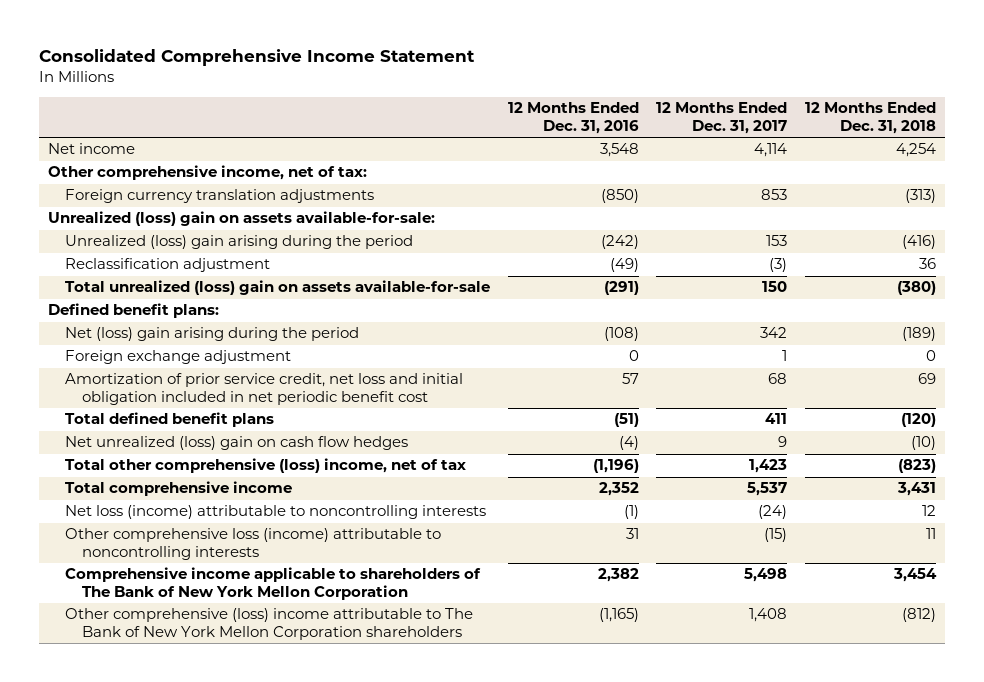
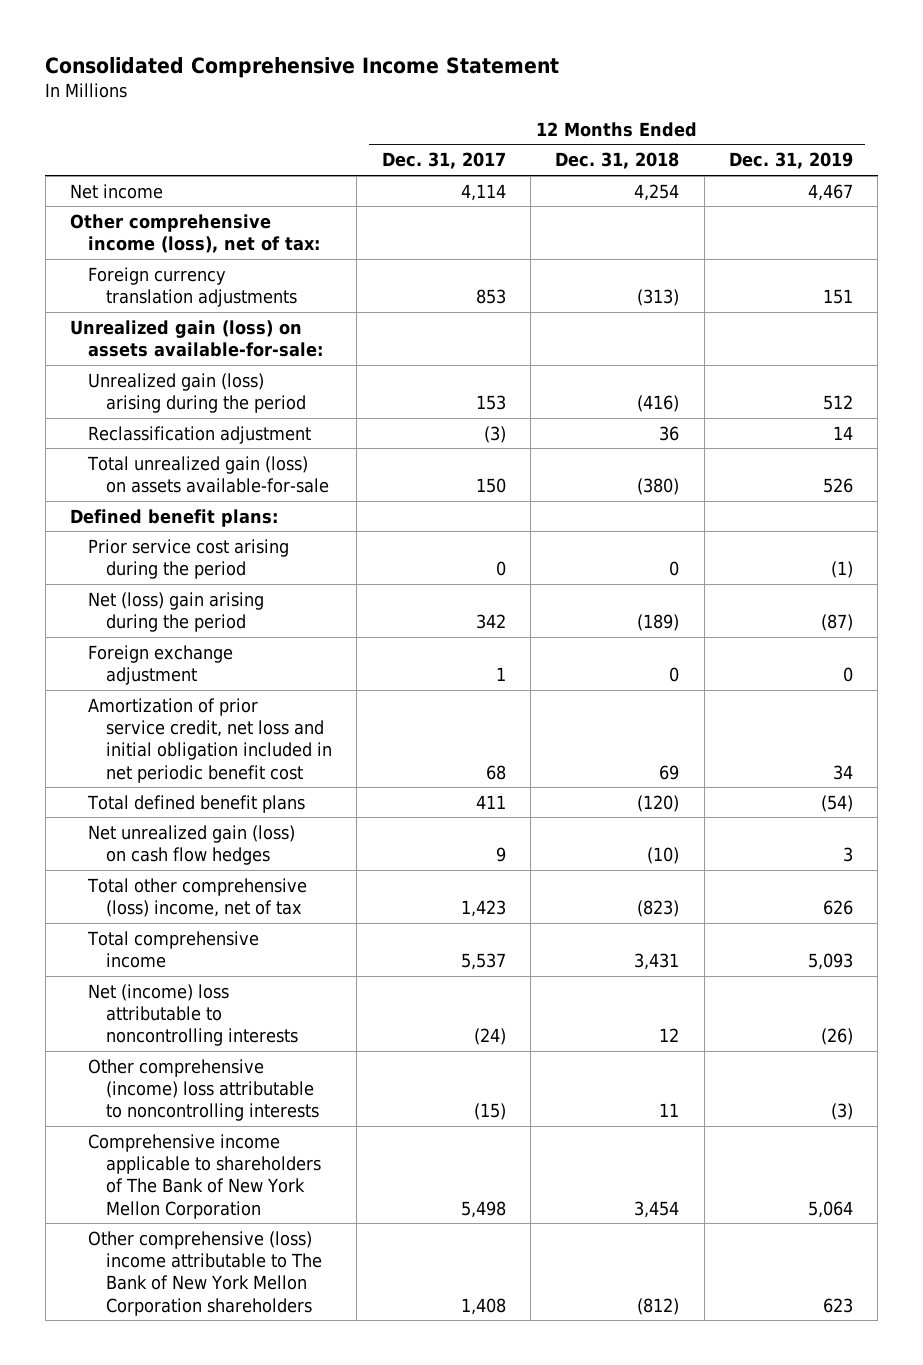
- | 12 Months Ended Dec. 31, 2016 | 12 Months Ended Dec. 31, 2017 | 12 Months Ended Dec. 31, 2018
+ | 12 Months Ended Dec. 31, 2017 | 12 Months Ended Dec. 31, 2018 | 12 Months Ended Dec. 31, 2019
- Other comprehensive income, net of tax:
+ Other comprehensive income (loss), net of tax:
- Unrealized (loss) gain on assets available-for-sale:
- Unrealized (loss) gain arising during the period | (242) | 153 | (416)
+ Unrealized gain (loss) on assets available-for-sale:
+ Unrealized gain (loss) arising during the period | 153 | (416) | 512
- Total unrealized (loss) gain on assets available-for-sale | (291) | 150 | (380)
+ Total unrealized gain (loss) on assets available-for-sale | 150 | (380) | 526
+ Prior service cost arising during the period | 0 | 0 | (1)
- Net unrealized (loss) gain on cash flow hedges | (4) | 9 | (10)
+ Net unrealized gain (loss) on cash flow hedges | 9 | (10) | 3
- Net loss (income) attributable to noncontrolling interests | (1) | (24) | 12
- Other comprehensive loss (income) attributable to noncontrolling interests | 31 | (15) | 11
+ Net (income) loss attributable to noncontrolling interests | (24) | 12 | (26)
+ Other comprehensive (income) loss attributable to noncontrolling interests | (15) | 11 | (3)

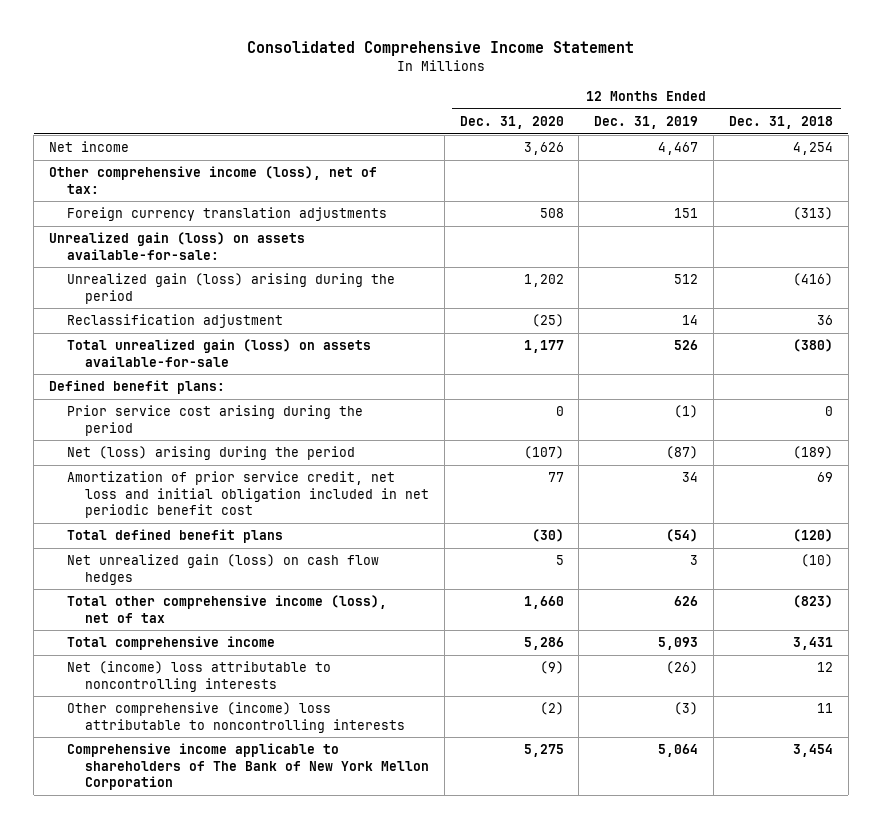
- | 12 Months Ended Dec. 31, 2017 | 12 Months Ended Dec. 31, 2018 | 12 Months Ended Dec. 31, 2019
+ | 12 Months Ended Dec. 31, 2020 | 12 Months Ended Dec. 31, 2019 | 12 Months Ended Dec. 31, 2018
- Net (loss) gain arising during the period | 342 | (189) | (87)
- Foreign exchange adjustment | 1 | 0 | 0
+ Net (loss) arising during the period | (107) | (87) | (189)
- Total other comprehensive (loss) income, net of tax | 1,423 | (823) | 626
+ Total other comprehensive income (loss), net of tax | 1,660 | 626 | (823)
- Other comprehensive (loss) income attributable to The Bank of New York Mellon Corporation shareholders | 1,408 | (812) | 623

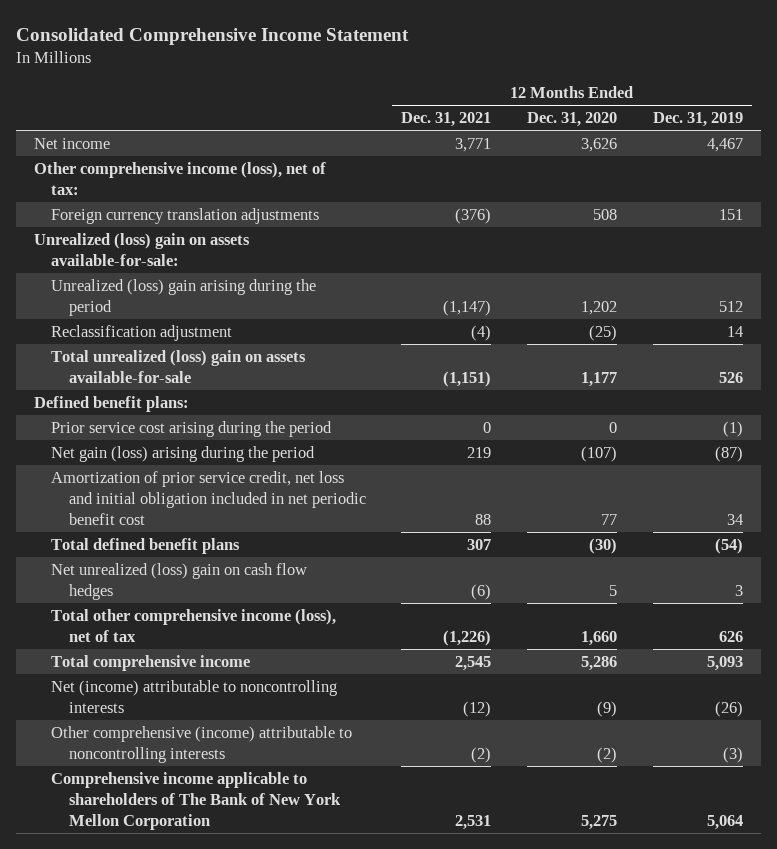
- | 12 Months Ended Dec. 31, 2020 | 12 Months Ended Dec. 31, 2019 | 12 Months Ended Dec. 31, 2018
+ | 12 Months Ended Dec. 31, 2021 | 12 Months Ended Dec. 31, 2020 | 12 Months Ended Dec. 31, 2019
- Unrealized gain (loss) on assets available-for-sale:
- Unrealized gain (loss) arising during the period | 1,202 | 512 | (416)
+ Unrealized (loss) gain on assets available-for-sale:
+ Unrealized (loss) gain arising during the period | (1,147) | 1,202 | 512
- Total unrealized gain (loss) on assets available-for-sale | 1,177 | 526 | (380)
+ Total unrealized (loss) gain on assets available-for-sale | (1,151) | 1,177 | 526
- Net (loss) arising during the period | (107) | (87) | (189)
+ Net gain (loss) arising during the period | 219 | (107) | (87)
- Net unrealized gain (loss) on cash flow hedges | 5 | 3 | (10)
+ Net unrealized (loss) gain on cash flow hedges | (6) | 5 | 3
- Net (income) loss attributable to noncontrolling interests | (9) | (26) | 12
- Other comprehensive (income) loss attributable to noncontrolling interests | (2) | (3) | 11
+ Net (income) attributable to noncontrolling interests | (12) | (9) | (26)
+ Other comprehensive (income) attributable to noncontrolling interests | (2) | (2) | (3)

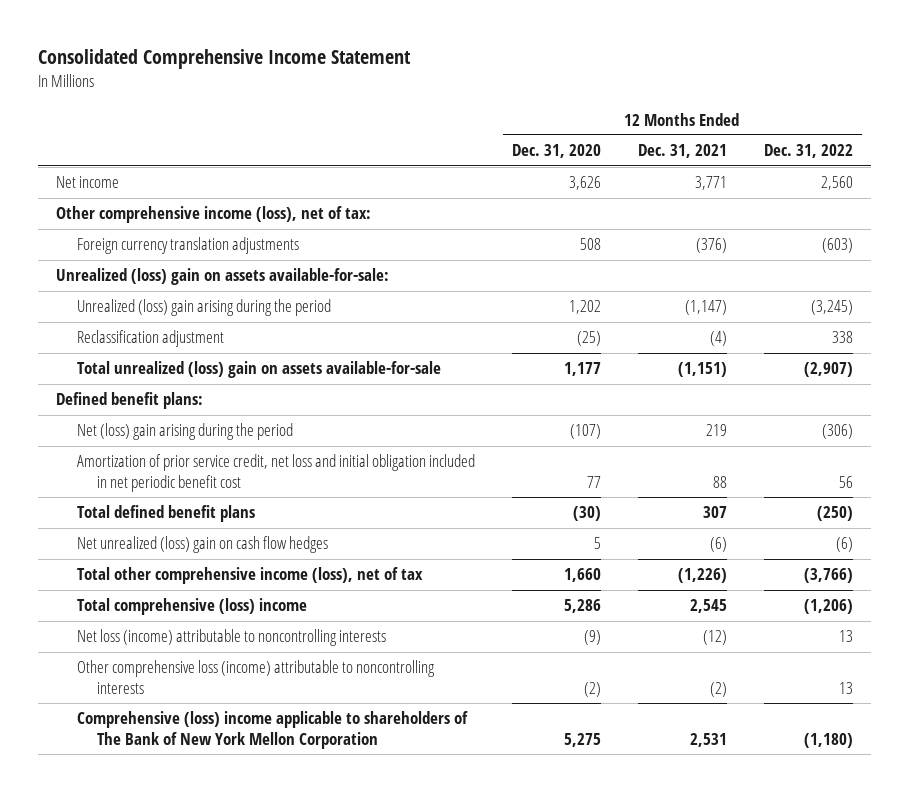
- | 12 Months Ended Dec. 31, 2021 | 12 Months Ended Dec. 31, 2020 | 12 Months Ended Dec. 31, 2019
+ | 12 Months Ended Dec. 31, 2020 | 12 Months Ended Dec. 31, 2021 | 12 Months Ended Dec. 31, 2022
- Prior service cost arising during the period | 0 | 0 | (1)
- Net gain (loss) arising during the period | 219 | (107) | (87)
+ Net (loss) gain arising during the period | (107) | 219 | (306)
- Total comprehensive income | 2,545 | 5,286 | 5,093
- Net (income) attributable to noncontrolling interests | (12) | (9) | (26)
- Other comprehensive (income) attributable to noncontrolling interests | (2) | (2) | (3)
- Comprehensive income applicable to shareholders of The Bank of New York Mellon Corporation | 2,531 | 5,275 | 5,064
+ Total comprehensive (loss) income | 5,286 | 2,545 | (1,206)
+ Net loss (income) attributable to noncontrolling interests | (9) | (12) | 13
+ Other comprehensive loss (income) attributable to noncontrolling interests | (2) | (2) | 13
+ Comprehensive (loss) income applicable to shareholders of The Bank of New York Mellon Corporation | 5,275 | 2,531 | (1,180)

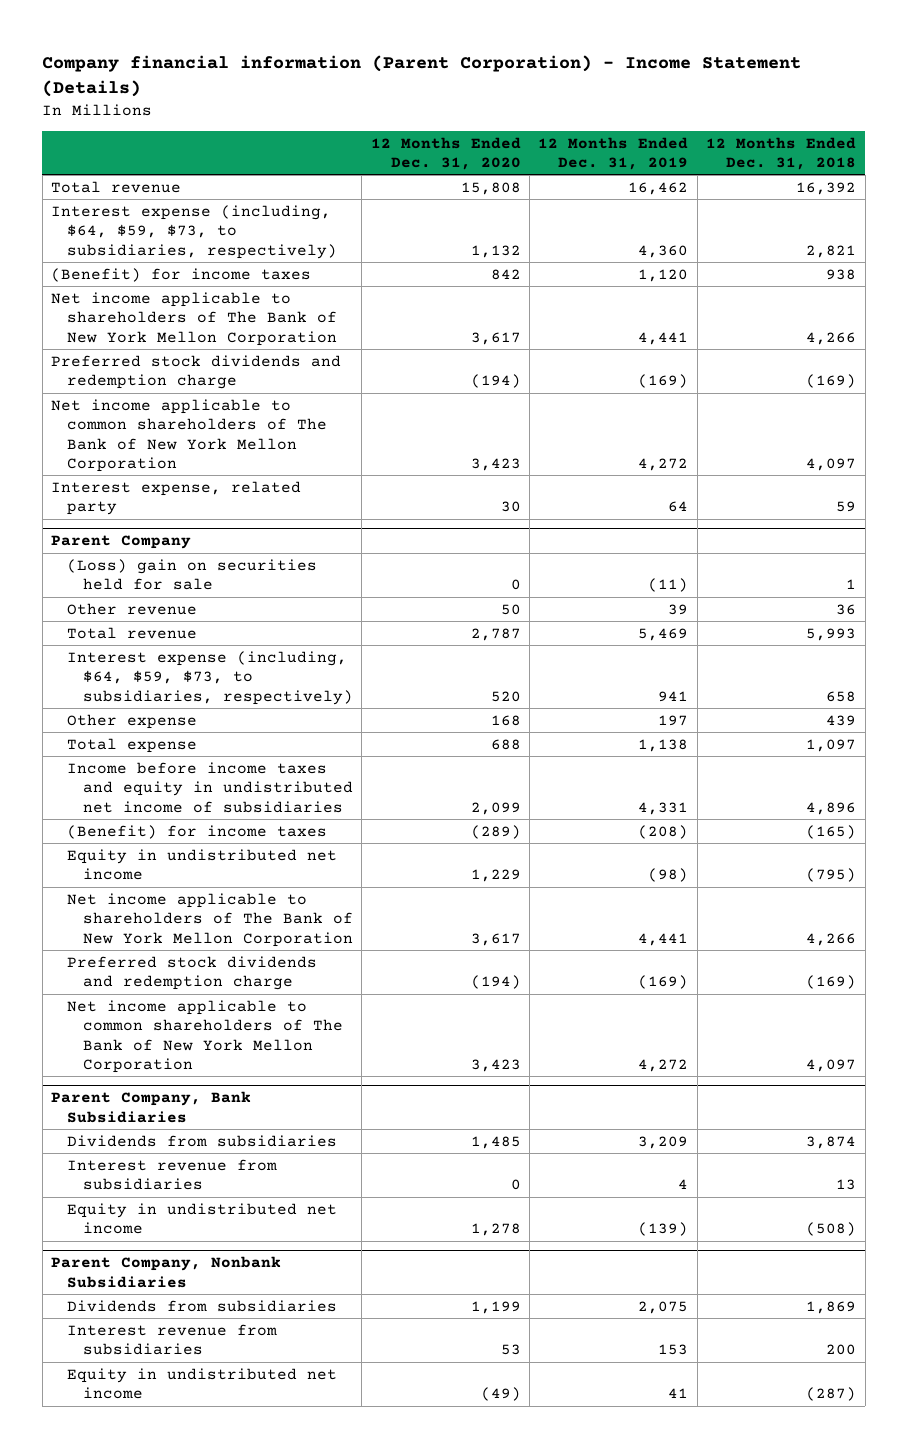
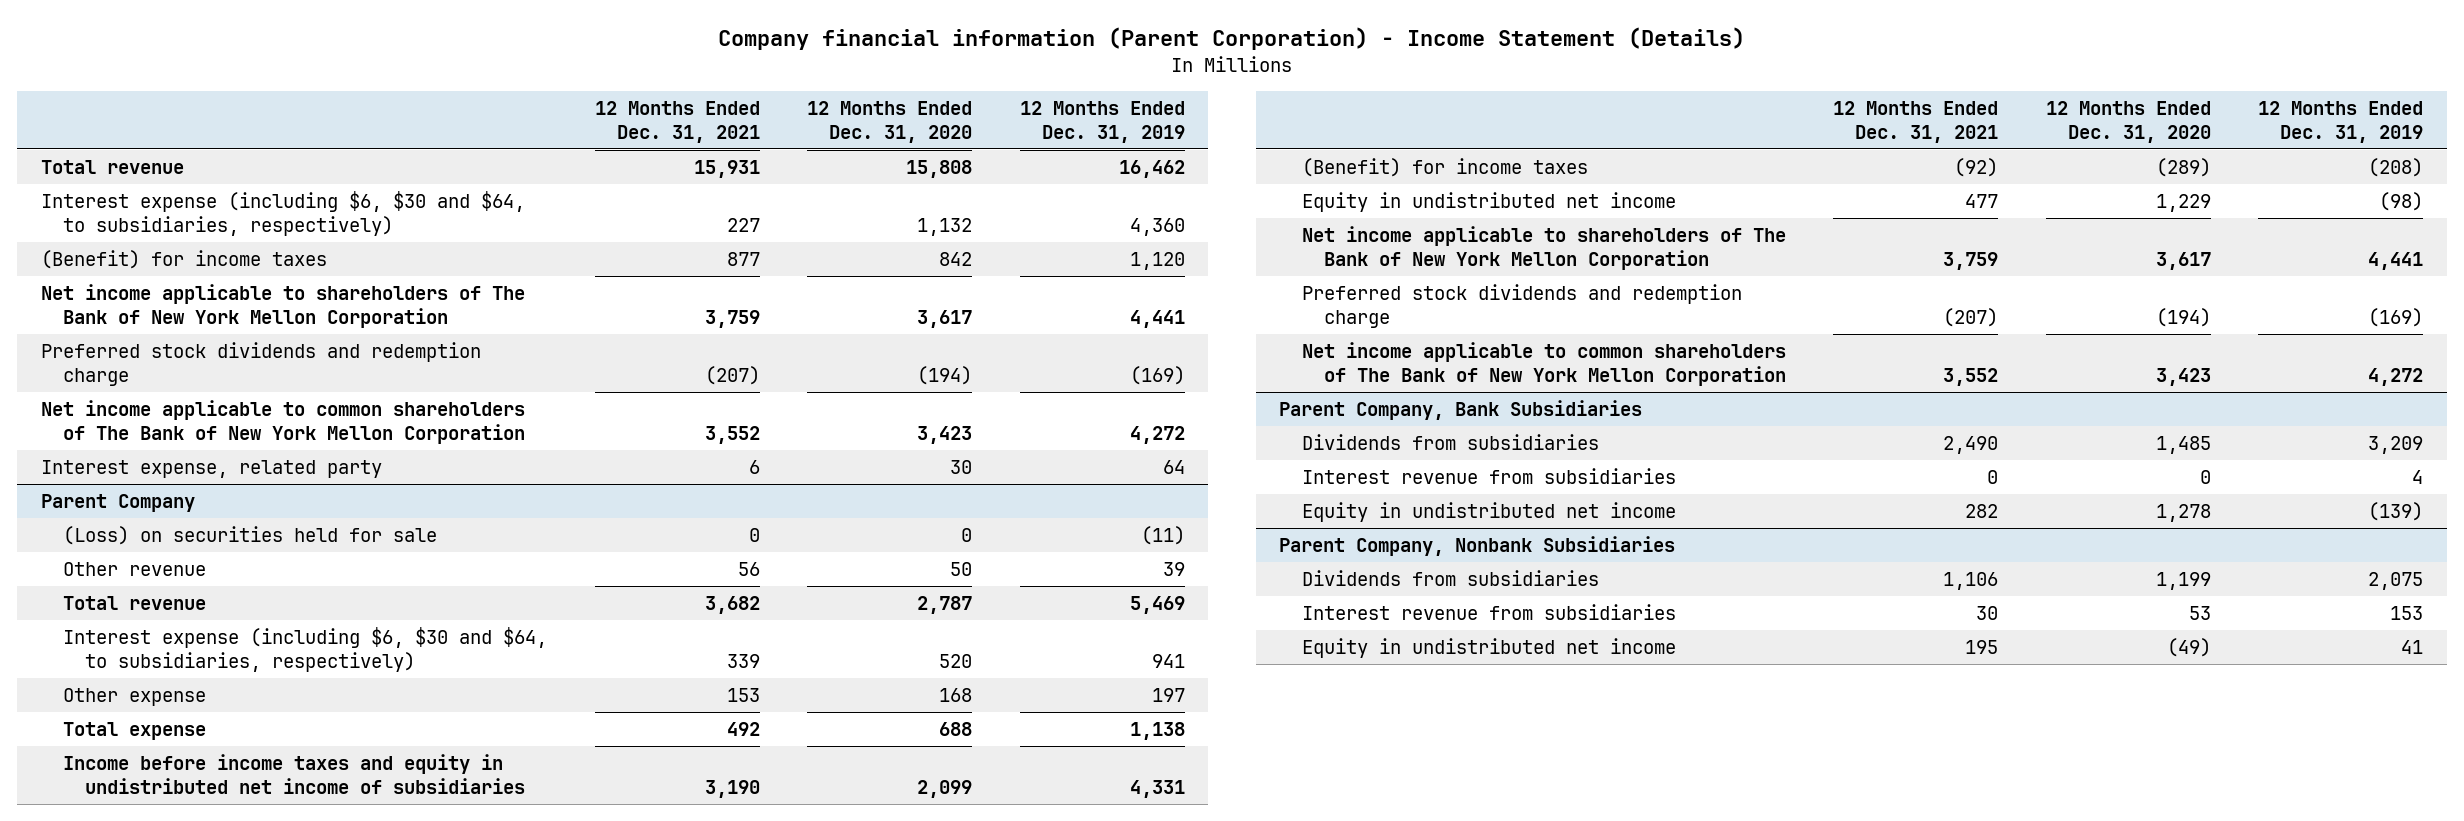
- | 12 Months Ended Dec. 31, 2020 | 12 Months Ended Dec. 31, 2019 | 12 Months Ended Dec. 31, 2018
+ | 12 Months Ended Dec. 31, 2021 | 12 Months Ended Dec. 31, 2020 | 12 Months Ended Dec. 31, 2019
- Interest expense (including, $64, $59, $73, to subsidiaries, respectively) | 1,132 | 4,360 | 2,821
+ Interest expense (including $6, $30 and $64, to subsidiaries, respectively) | 227 | 1,132 | 4,360
@ Parent Company
- (Loss) gain on securities held for sale | 0 | (11) | 1
+ (Loss) on securities held for sale | 0 | 0 | (11)
- Interest expense (including, $64, $59, $73, to subsidiaries, respectively) | 520 | 941 | 658
+ Interest expense (including $6, $30 and $64, to subsidiaries, respectively) | 339 | 520 | 941

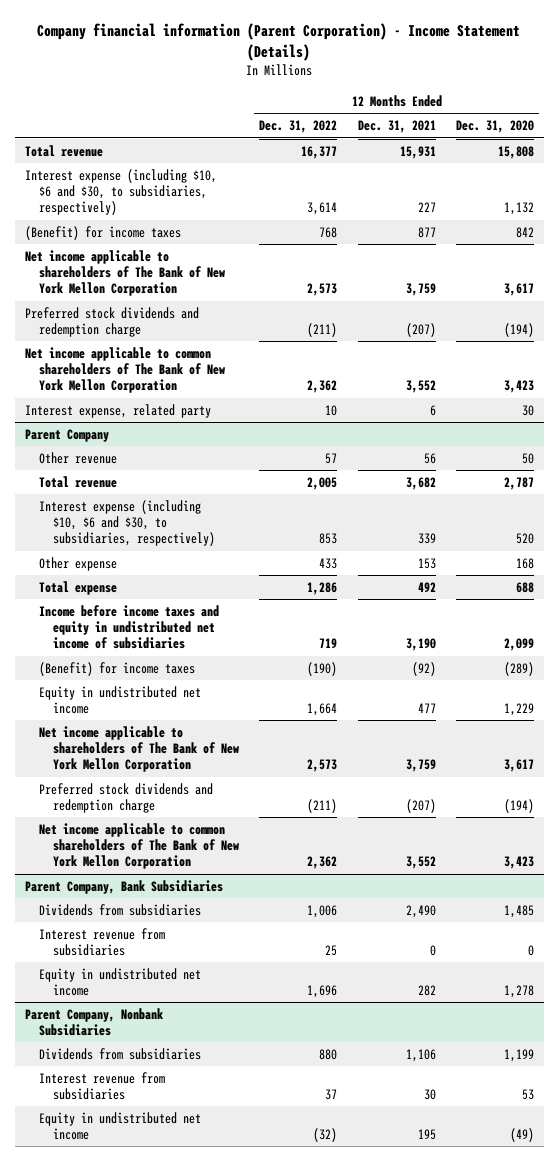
- | 12 Months Ended Dec. 31, 2021 | 12 Months Ended Dec. 31, 2020 | 12 Months Ended Dec. 31, 2019
+ | 12 Months Ended Dec. 31, 2022 | 12 Months Ended Dec. 31, 2021 | 12 Months Ended Dec. 31, 2020
- Interest expense (including $6, $30 and $64, to subsidiaries, respectively) | 227 | 1,132 | 4,360
+ Interest expense (including $10, $6 and $30, to subsidiaries, respectively) | 3,614 | 227 | 1,132
@ Parent Company
- (Loss) on securities held for sale | 0 | 0 | (11)
- Interest expense (including $6, $30 and $64, to subsidiaries, respectively) | 339 | 520 | 941
+ Interest expense (including $10, $6 and $30, to subsidiaries, respectively) | 853 | 339 | 520

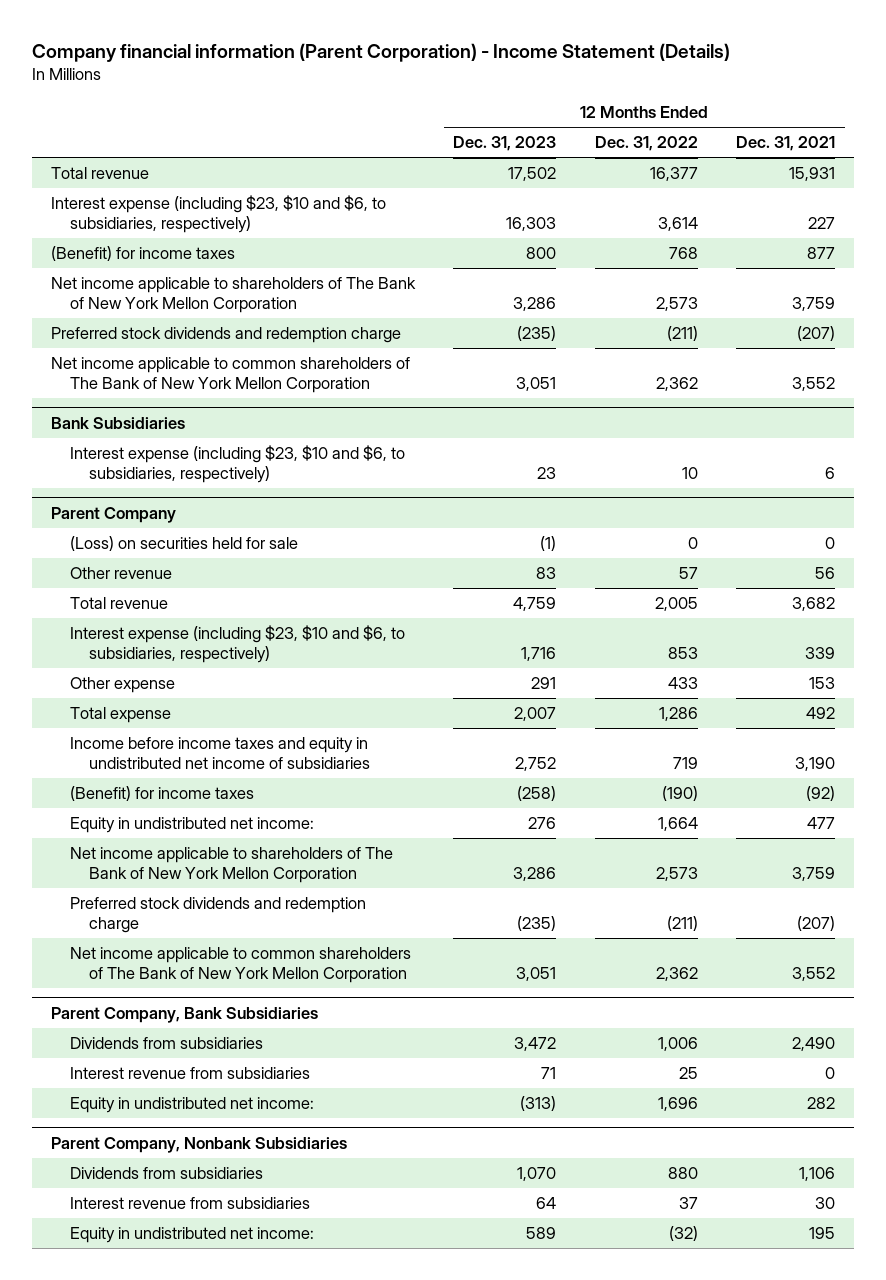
- | 12 Months Ended Dec. 31, 2022 | 12 Months Ended Dec. 31, 2021 | 12 Months Ended Dec. 31, 2020
+ | 12 Months Ended Dec. 31, 2023 | 12 Months Ended Dec. 31, 2022 | 12 Months Ended Dec. 31, 2021
- Interest expense (including $10, $6 and $30, to subsidiaries, respectively) | 3,614 | 227 | 1,132
+ Interest expense (including $23, $10 and $6, to subsidiaries, respectively) | 16,303 | 3,614 | 227
- Interest expense, related party | 10 | 6 | 30
+ Bank Subsidiaries
+ Interest expense (including $23, $10 and $6, to subsidiaries, respectively) | 23 | 10 | 6
@ Parent Company
+ (Loss) on securities held for sale | (1) | 0 | 0
- Interest expense (including $10, $6 and $30, to subsidiaries, respectively) | 853 | 339 | 520
+ Interest expense (including $23, $10 and $6, to subsidiaries, respectively) | 1,716 | 853 | 339
- Equity in undistributed net income | 1,664 | 477 | 1,229
+ Equity in undistributed net income: | 276 | 1,664 | 477
@ Parent Company, Bank Subsidiaries
- Equity in undistributed net income | 1,696 | 282 | 1,278
+ Equity in undistributed net income: | (313) | 1,696 | 282
@ Parent Company, Nonbank Subsidiaries
- Equity in undistributed net income | (32) | 195 | (49)
+ Equity in undistributed net income: | 589 | (32) | 195

